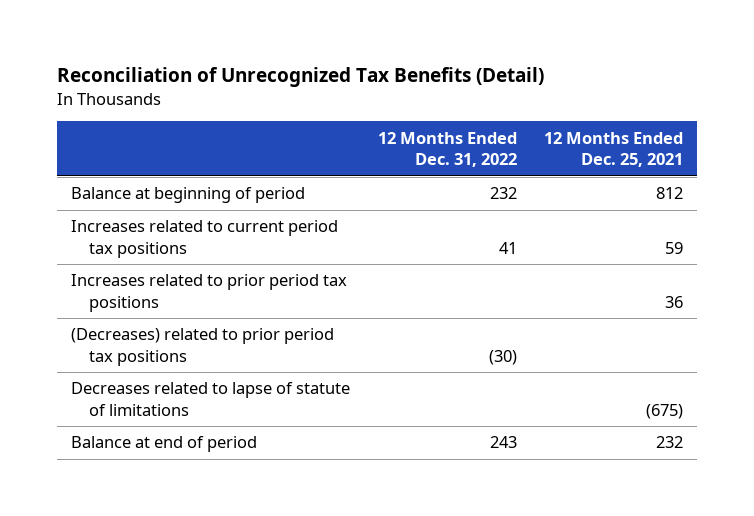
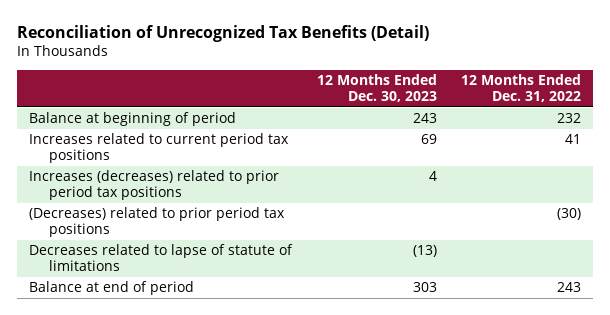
- | 12 Months Ended Dec. 31, 2022 | 12 Months Ended Dec. 25, 2021
+ | 12 Months Ended Dec. 30, 2023 | 12 Months Ended Dec. 31, 2022
- Increases related to prior period tax positions | | 36
+ Increases (decreases) related to prior period tax positions | 4 |

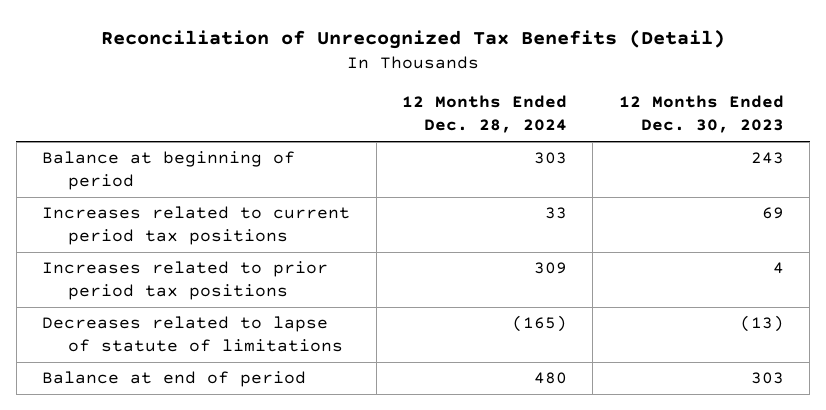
- | 12 Months Ended Dec. 30, 2023 | 12 Months Ended Dec. 31, 2022
+ | 12 Months Ended Dec. 28, 2024 | 12 Months Ended Dec. 30, 2023
- Increases (decreases) related to prior period tax positions | 4 |
- (Decreases) related to prior period tax positions | | (30)
+ Increases related to prior period tax positions | 309 | 4

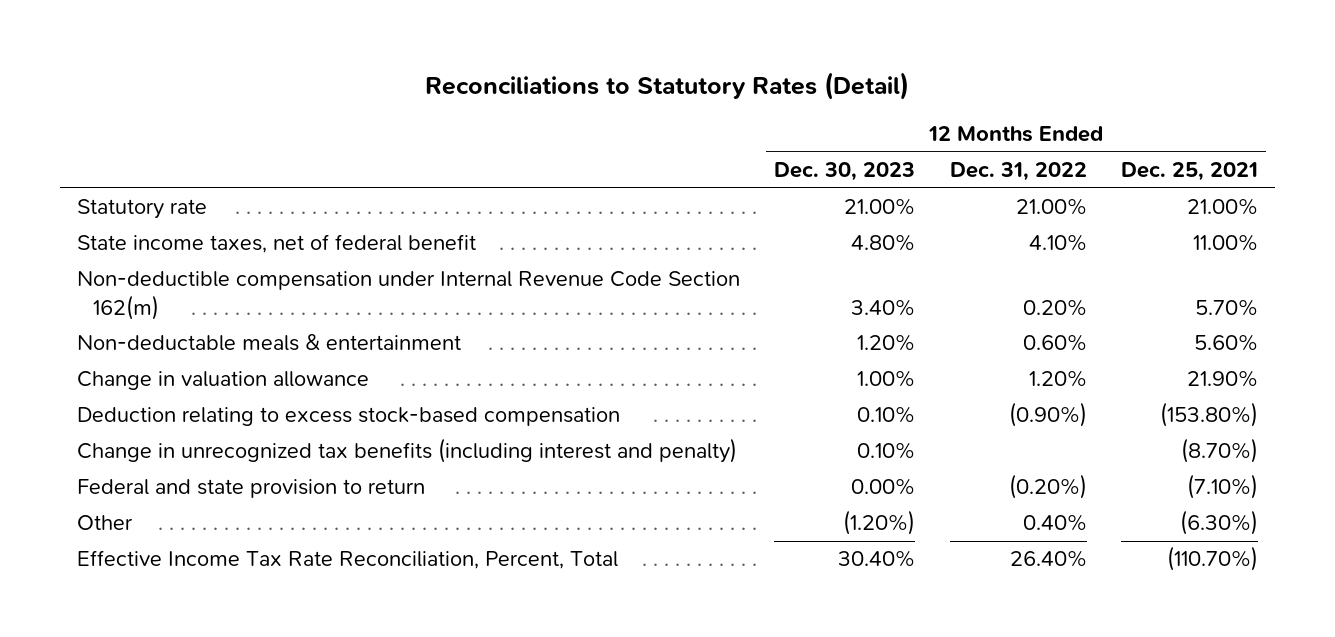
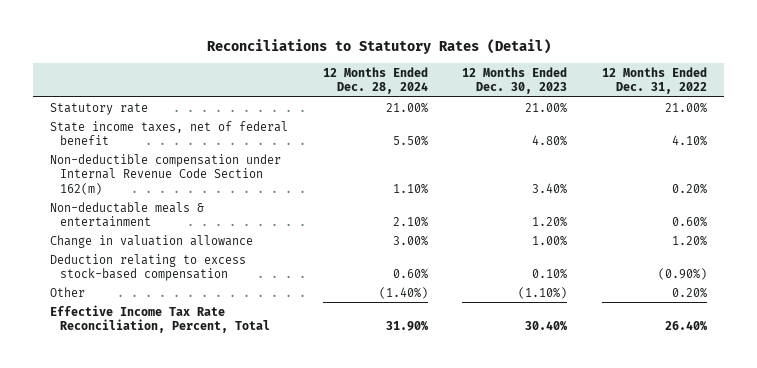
- | 12 Months Ended Dec. 30, 2023 | 12 Months Ended Dec. 31, 2022 | 12 Months Ended Dec. 25, 2021
+ | 12 Months Ended Dec. 28, 2024 | 12 Months Ended Dec. 30, 2023 | 12 Months Ended Dec. 31, 2022
- Change in unrecognized tax benefits (including interest and penalty) | 0.10% | | (8.70%)
- Federal and state provision to return | 0.00% | (0.20%) | (7.10%)
- Other | (1.20%) | 0.40% | (6.30%)
+ Other | (1.40%) | (1.10%) | 0.20%

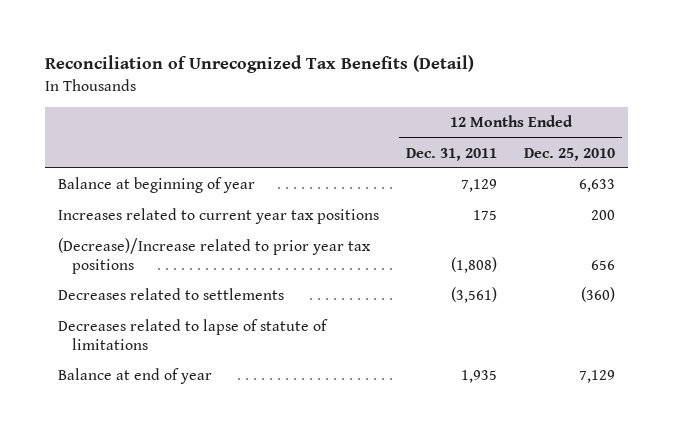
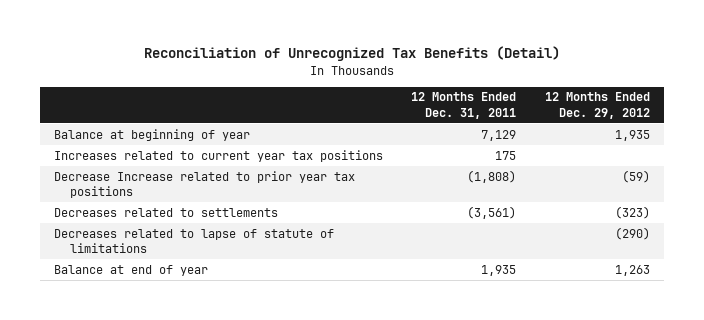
- | 12 Months Ended Dec. 31, 2011 | 12 Months Ended Dec. 25, 2010
+ | 12 Months Ended Dec. 31, 2011 | 12 Months Ended Dec. 29, 2012
- (Decrease)/Increase related to prior year tax positions | (1,808) | 656
+ Decrease Increase related to prior year tax positions | (1,808) | (59)

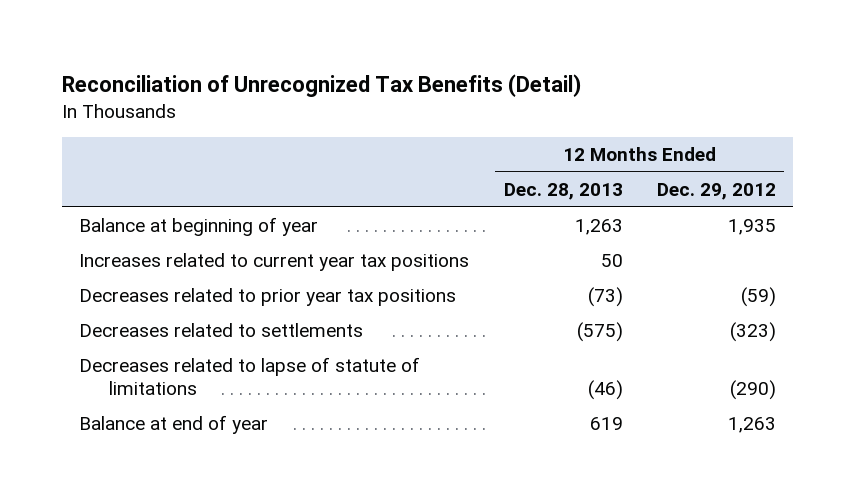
- | 12 Months Ended Dec. 31, 2011 | 12 Months Ended Dec. 29, 2012
+ | 12 Months Ended Dec. 28, 2013 | 12 Months Ended Dec. 29, 2012
- Decrease Increase related to prior year tax positions | (1,808) | (59)
+ Decreases related to prior year tax positions | (73) | (59)

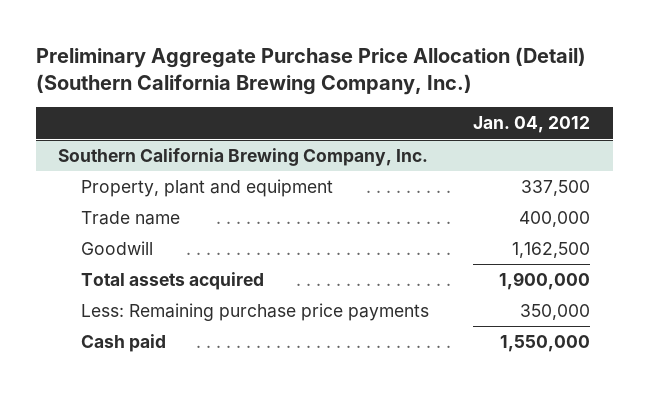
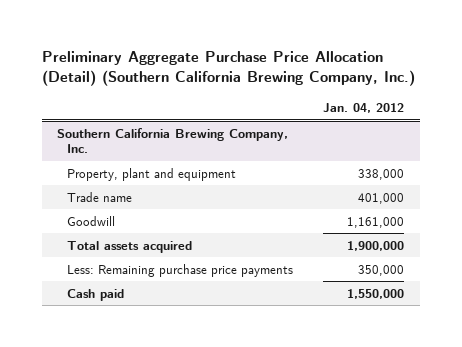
@ Southern California Brewing Company, Inc.
- Property, plant and equipment | 337,500
- Trade name | 400,000
- Goodwill | 1,162,500
+ Property, plant and equipment | 338,000
+ Trade name | 401,000
+ Goodwill | 1,161,000

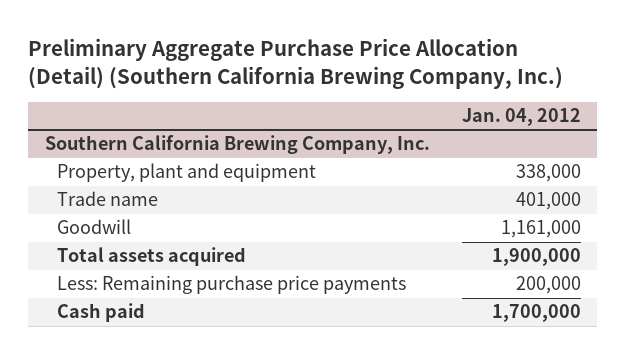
@ Southern California Brewing Company, Inc.
- Less: Remaining purchase price payments | 350,000
- Cash paid | 1,550,000
+ Less: Remaining purchase price payments | 200,000
+ Cash paid | 1,700,000

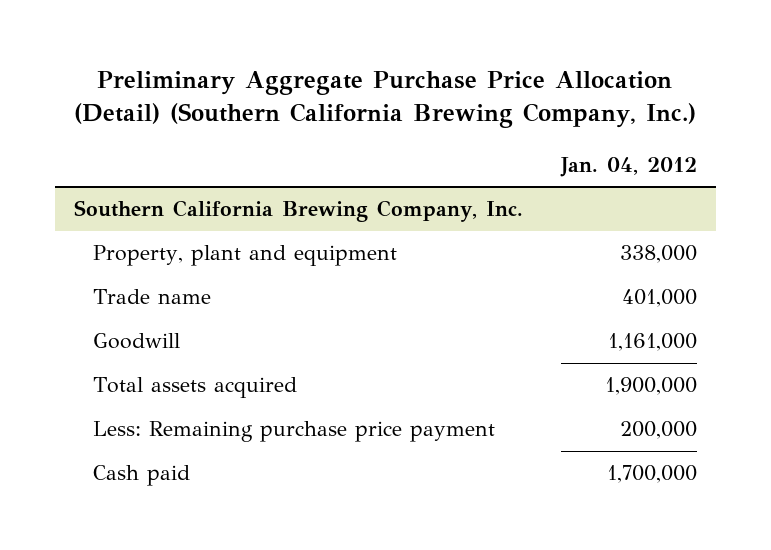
@ Southern California Brewing Company, Inc.
- Less: Remaining purchase price payments | 200,000
+ Less: Remaining purchase price payment | 200,000

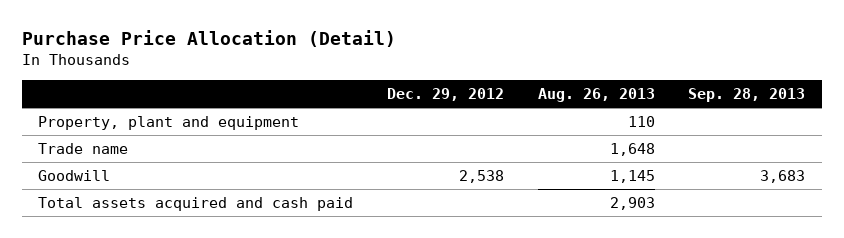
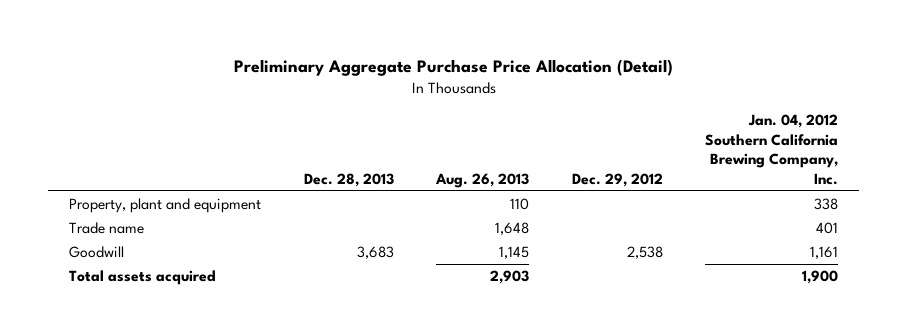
- Purchase Price Allocation (Detail)
+ Preliminary Aggregate Purchase Price Allocation (Detail)
- | Dec. 29, 2012 | Aug. 26, 2013 | Sep. 28, 2013
+ | Dec. 28, 2013 | Aug. 26, 2013 | Dec. 29, 2012 | Jan. 04, 2012 Southern California Brewing Company, Inc.
- Total assets acquired and cash paid | | 2,903 |
+ Total assets acquired | | 2,903 | | 1,900

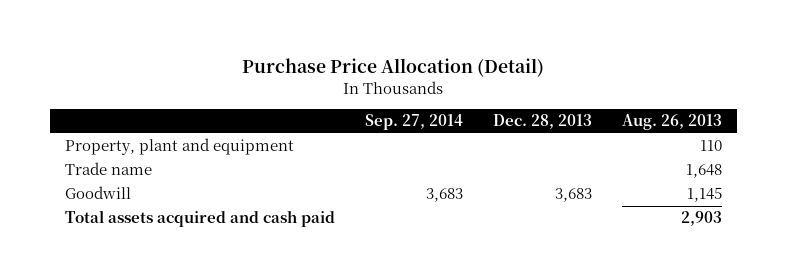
- Preliminary Aggregate Purchase Price Allocation (Detail)
+ Purchase Price Allocation (Detail)
- | Dec. 28, 2013 | Aug. 26, 2013 | Dec. 29, 2012 | Jan. 04, 2012 Southern California Brewing Company, Inc.
+ | Sep. 27, 2014 | Dec. 28, 2013 | Aug. 26, 2013
- Total assets acquired | | 2,903 | | 1,900
+ Total assets acquired and cash paid | | | 2,903

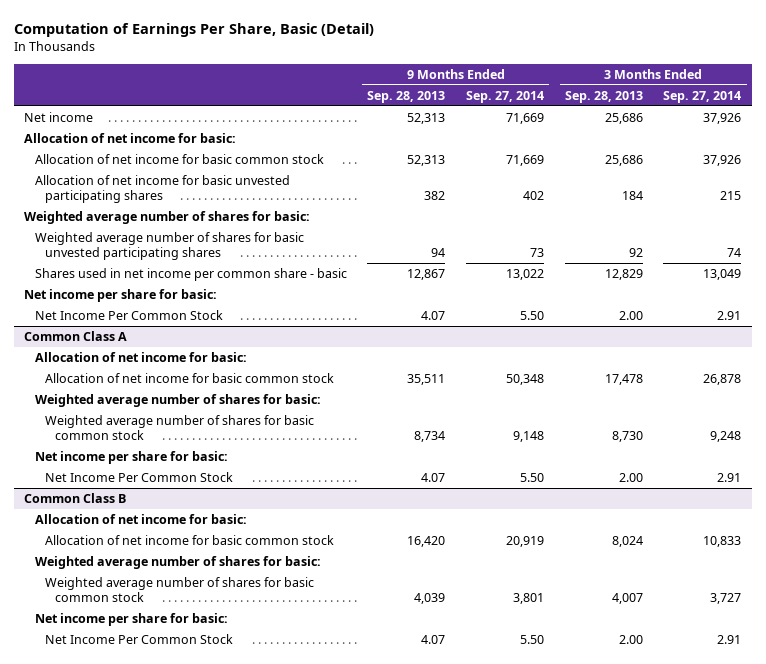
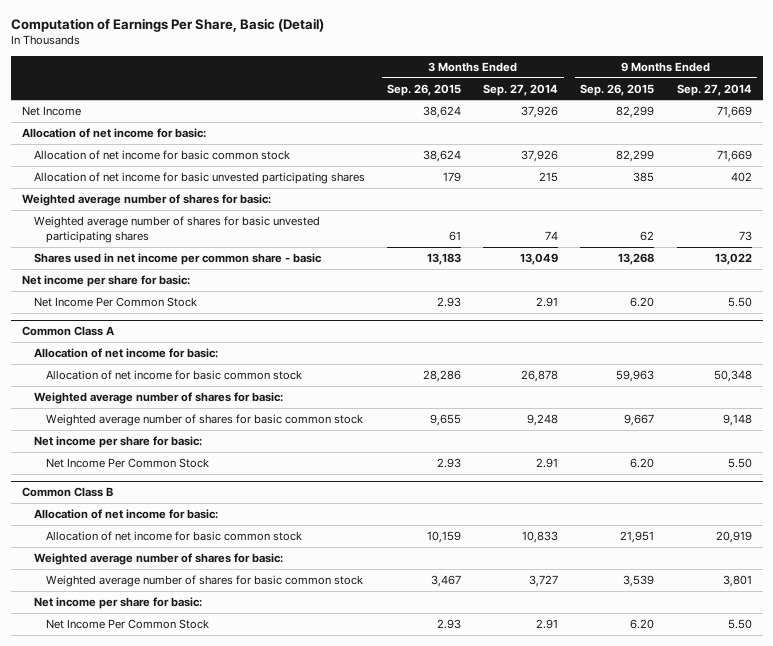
- | 9 Months Ended Sep. 28, 2013 | 9 Months Ended Sep. 27, 2014 | 3 Months Ended Sep. 28, 2013 | 3 Months Ended Sep. 27, 2014
+ | 3 Months Ended Sep. 26, 2015 | 3 Months Ended Sep. 27, 2014 | 9 Months Ended Sep. 26, 2015 | 9 Months Ended Sep. 27, 2014
- Net income | 52,313 | 71,669 | 25,686 | 37,926
+ Net Income | 38,624 | 37,926 | 82,299 | 71,669

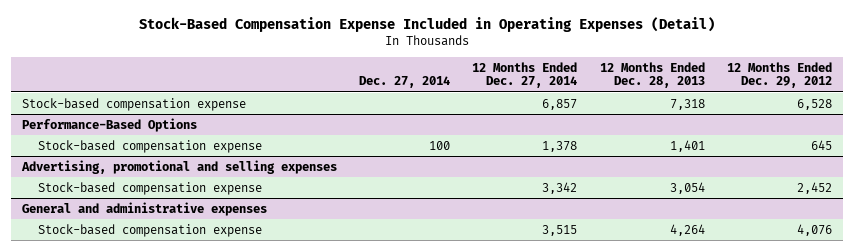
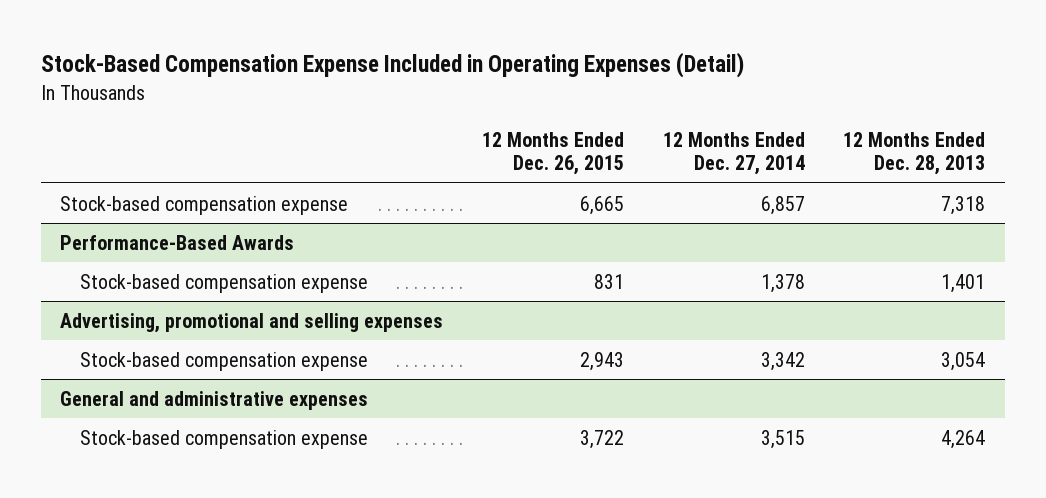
- | Dec. 27, 2014 | 12 Months Ended Dec. 27, 2014 | 12 Months Ended Dec. 28, 2013 | 12 Months Ended Dec. 29, 2012
+ | 12 Months Ended Dec. 26, 2015 | 12 Months Ended Dec. 27, 2014 | 12 Months Ended Dec. 28, 2013
- Performance-Based Options
+ Performance-Based Awards

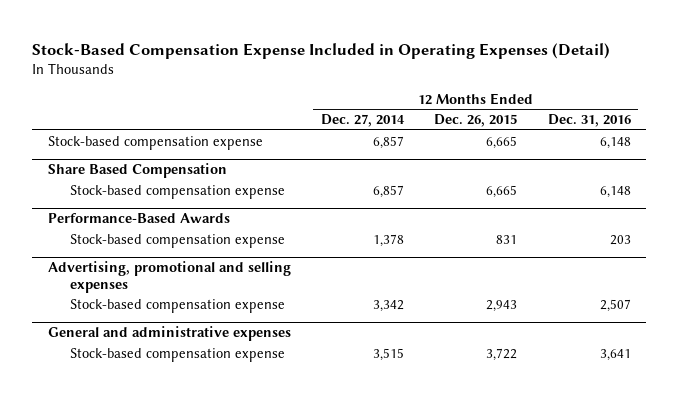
- | 12 Months Ended Dec. 26, 2015 | 12 Months Ended Dec. 27, 2014 | 12 Months Ended Dec. 28, 2013
+ | 12 Months Ended Dec. 27, 2014 | 12 Months Ended Dec. 26, 2015 | 12 Months Ended Dec. 31, 2016
+ Share Based Compensation
+ Stock-based compensation expense | 6,857 | 6,665 | 6,148

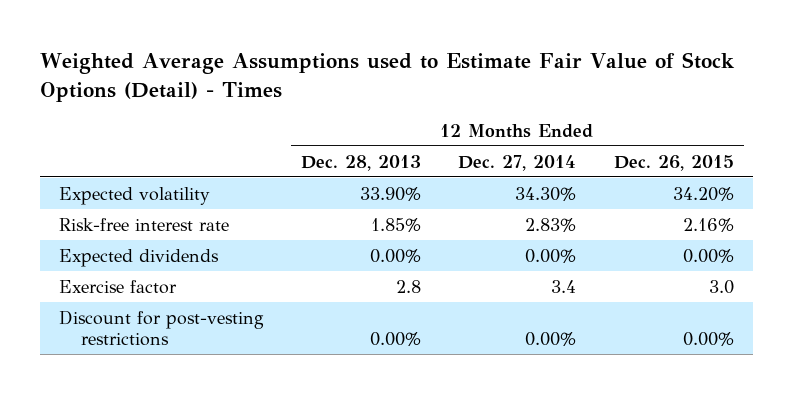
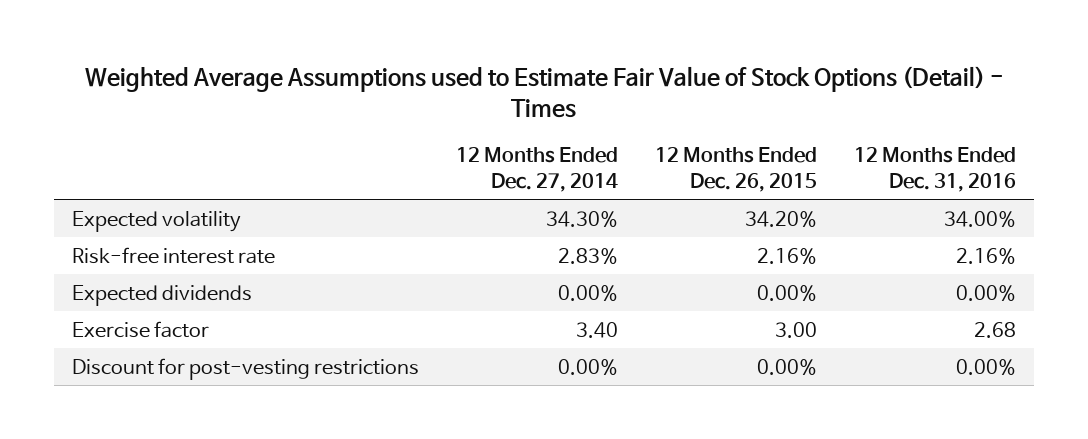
- | 12 Months Ended Dec. 28, 2013 | 12 Months Ended Dec. 27, 2014 | 12 Months Ended Dec. 26, 2015
+ | 12 Months Ended Dec. 27, 2014 | 12 Months Ended Dec. 26, 2015 | 12 Months Ended Dec. 31, 2016
- Exercise factor | 2.8 | 3.4 | 3.0
+ Exercise factor | 3.40 | 3.00 | 2.68

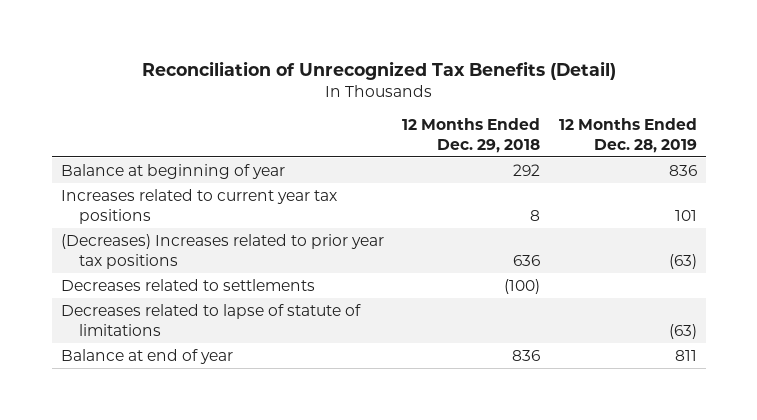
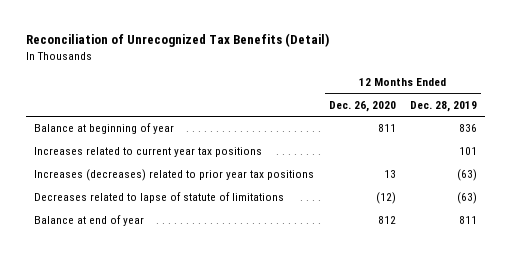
- | 12 Months Ended Dec. 29, 2018 | 12 Months Ended Dec. 28, 2019
+ | 12 Months Ended Dec. 26, 2020 | 12 Months Ended Dec. 28, 2019
- (Decreases) Increases related to prior year tax positions | 636 | (63)
- Decreases related to settlements | (100) |
+ Increases (decreases) related to prior year tax positions | 13 | (63)

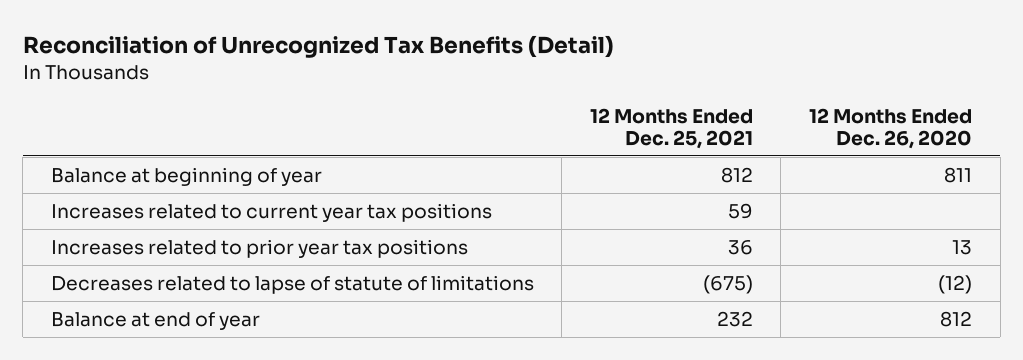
- | 12 Months Ended Dec. 26, 2020 | 12 Months Ended Dec. 28, 2019
+ | 12 Months Ended Dec. 25, 2021 | 12 Months Ended Dec. 26, 2020
- Increases (decreases) related to prior year tax positions | 13 | (63)
+ Increases related to prior year tax positions | 36 | 13

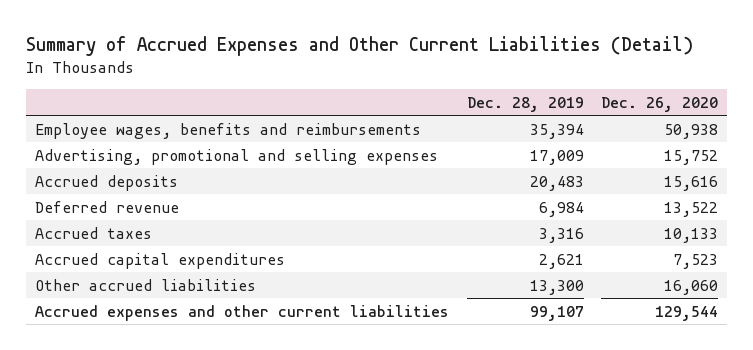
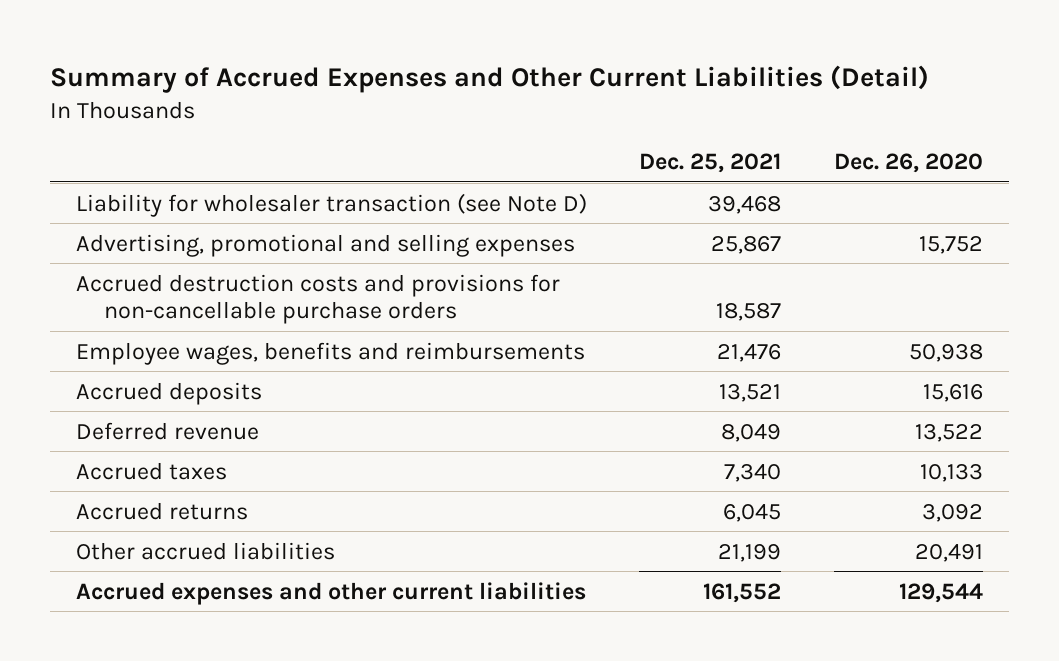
- | Dec. 28, 2019 | Dec. 26, 2020
+ | Dec. 25, 2021 | Dec. 26, 2020
+ Liability for wholesaler transaction (see Note D) | 39,468 |
+ Accrued destruction costs and provisions for non-cancellable purchase orders | 18,587 |
moved down: Employee wages, benefits and reimbursements | 21,476 | 50,938
- Accrued capital expenditures | 2,621 | 7,523
- Other accrued liabilities | 13,300 | 16,060
+ Accrued returns | 6,045 | 3,092
+ Other accrued liabilities | 21,199 | 20,491

